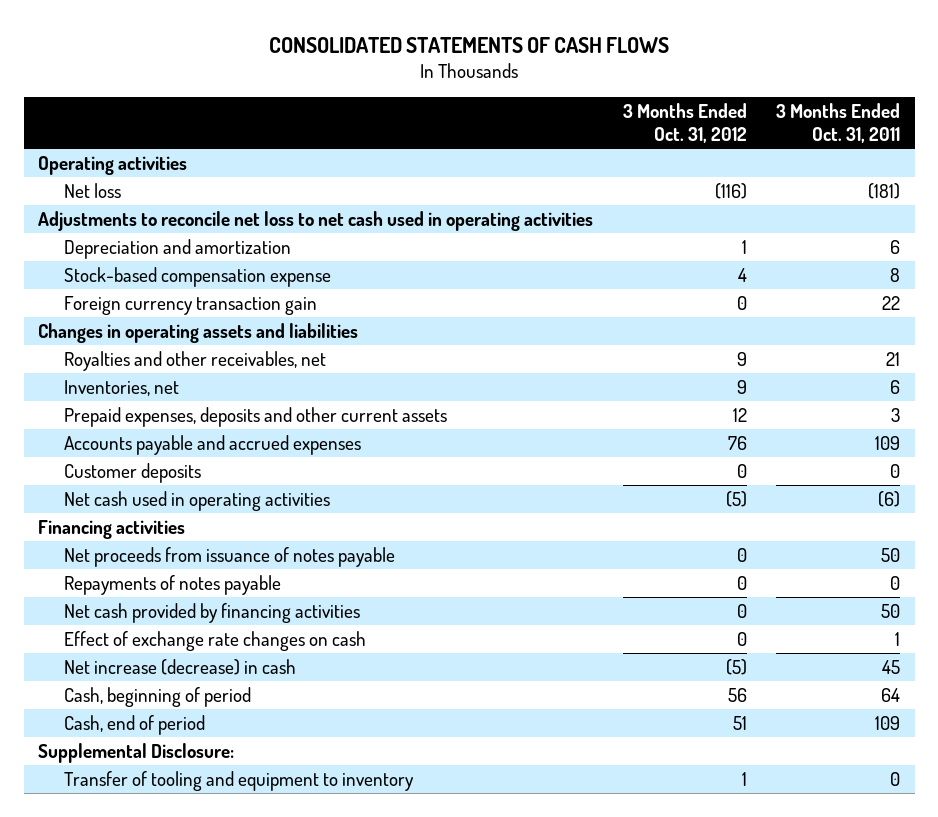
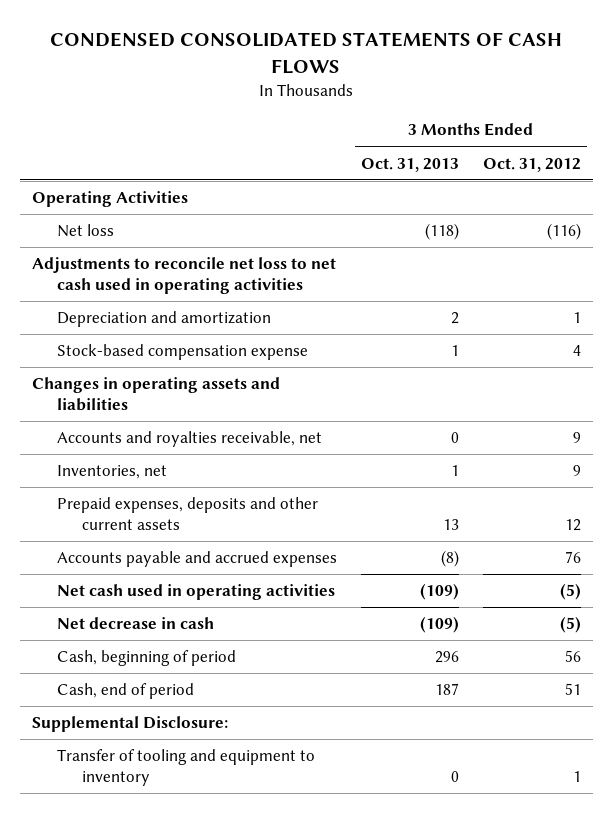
- CONSOLIDATED STATEMENTS OF CASH FLOWS
+ CONDENSED CONSOLIDATED STATEMENTS OF CASH FLOWS
- | 3 Months Ended Oct. 31, 2012 | 3 Months Ended Oct. 31, 2011
+ | 3 Months Ended Oct. 31, 2013 | 3 Months Ended Oct. 31, 2012
- Operating activities
+ Operating Activities
- Foreign currency transaction gain | 0 | 22
- Royalties and other receivables, net | 9 | 21
+ Accounts and royalties receivable, net | 0 | 9
- Customer deposits | 0 | 0
- Financing activities
- Net proceeds from issuance of notes payable | 0 | 50
- Repayments of notes payable | 0 | 0
- Net cash provided by financing activities | 0 | 50
- Effect of exchange rate changes on cash | 0 | 1
- Net increase (decrease) in cash | (5) | 45
+ Net decrease in cash | (109) | (5)

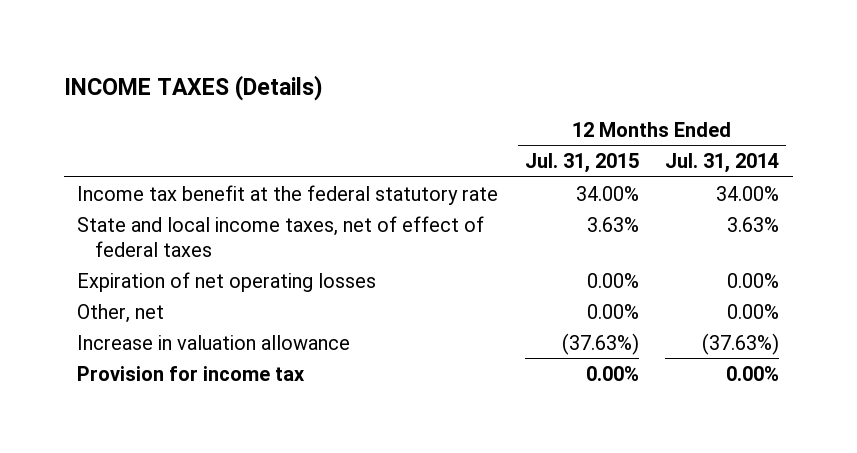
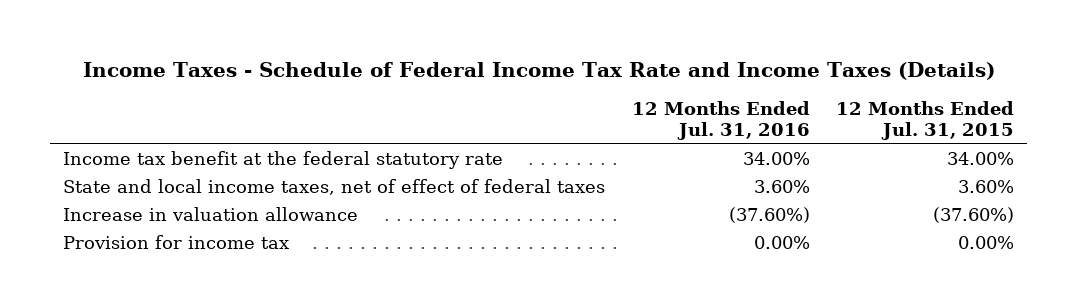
- INCOME TAXES (Details)
+ Income Taxes - Schedule of Federal Income Tax Rate and Income Taxes (Details)
- | 12 Months Ended Jul. 31, 2015 | 12 Months Ended Jul. 31, 2014
+ | 12 Months Ended Jul. 31, 2016 | 12 Months Ended Jul. 31, 2015
- State and local income taxes, net of effect of federal taxes | 3.63% | 3.63%
- Expiration of net operating losses | 0.00% | 0.00%
- Other, net | 0.00% | 0.00%
- Increase in valuation allowance | (37.63%) | (37.63%)
+ State and local income taxes, net of effect of federal taxes | 3.60% | 3.60%
+ Increase in valuation allowance | (37.60%) | (37.60%)

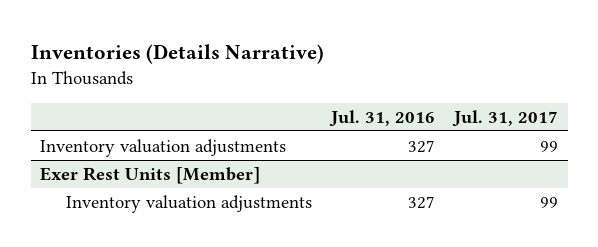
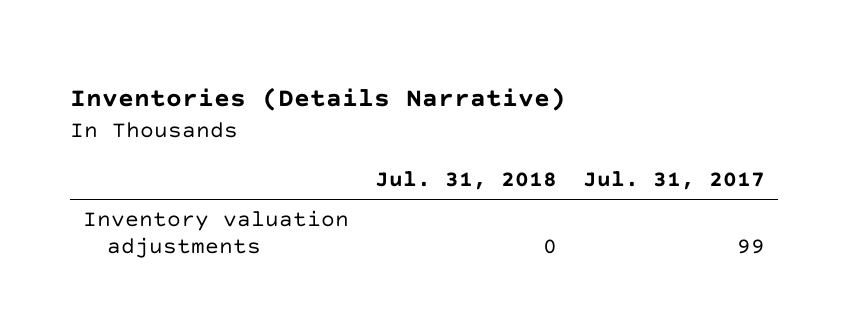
- | Jul. 31, 2016 | Jul. 31, 2017
+ | Jul. 31, 2018 | Jul. 31, 2017
- Exer Rest Units [Member]
- Inventory valuation adjustments | 327 | 99

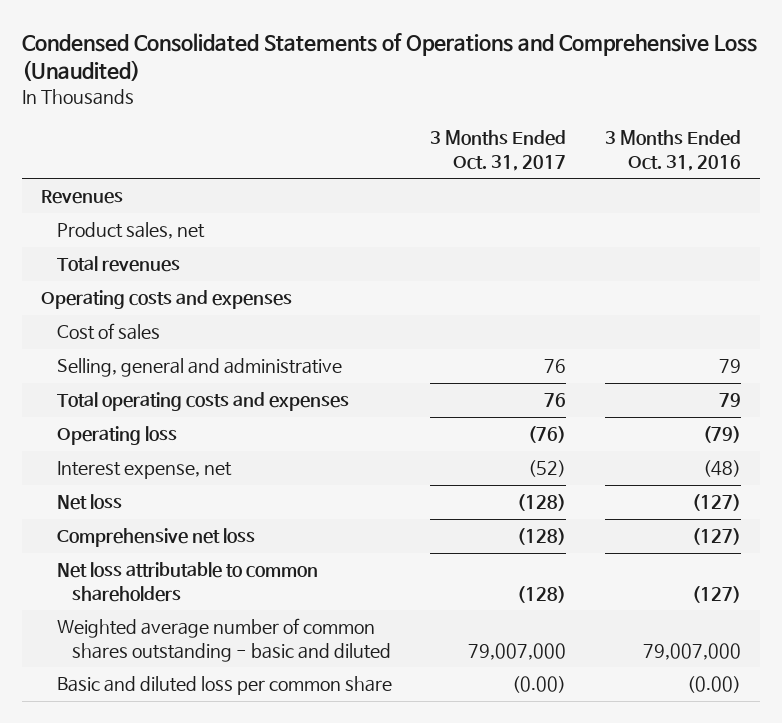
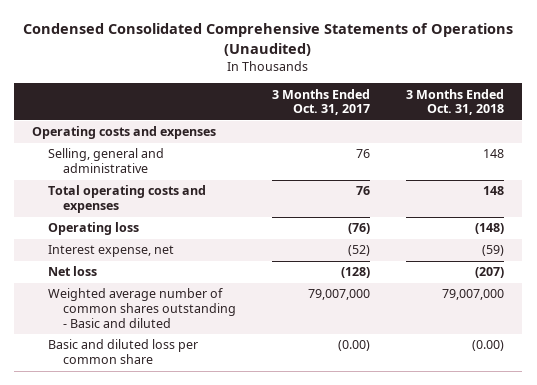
- Condensed Consolidated Statements of Operations and Comprehensive Loss (Unaudited)
+ Condensed Consolidated Comprehensive Statements of Operations (Unaudited)
- | 3 Months Ended Oct. 31, 2017 | 3 Months Ended Oct. 31, 2016
+ | 3 Months Ended Oct. 31, 2017 | 3 Months Ended Oct. 31, 2018
- Revenues
- Product sales, net
- Total revenues
- Cost of sales
- Comprehensive net loss | (128) | (127)
- Net loss attributable to common shareholders | (128) | (127)
- Weighted average number of common shares outstanding - basic and diluted | 79,007,000 | 79,007,000
+ Weighted average number of common shares outstanding - Basic and diluted | 79,007,000 | 79,007,000

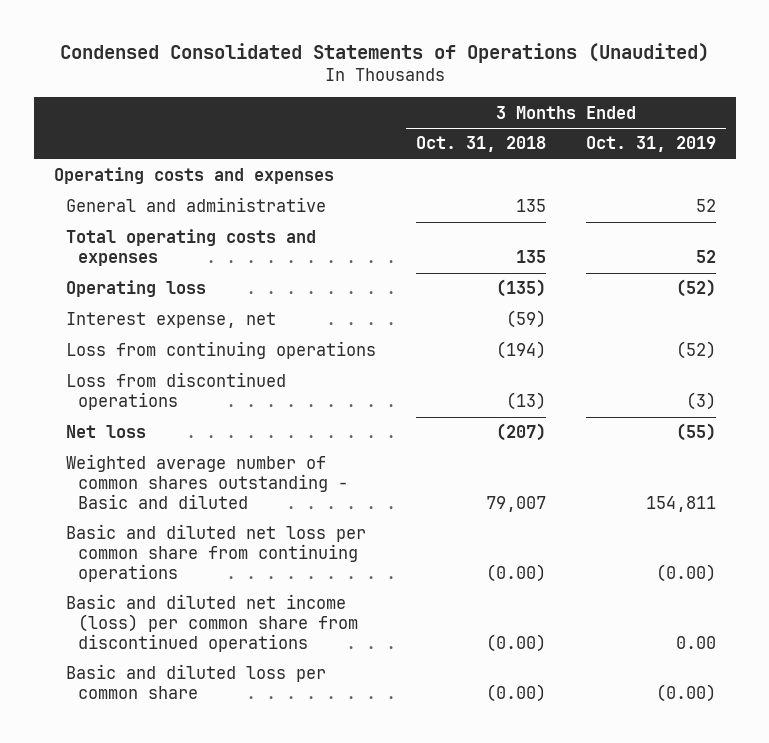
- Condensed Consolidated Comprehensive Statements of Operations (Unaudited)
+ Condensed Consolidated Statements of Operations (Unaudited)
- | 3 Months Ended Oct. 31, 2017 | 3 Months Ended Oct. 31, 2018
+ | 3 Months Ended Oct. 31, 2018 | 3 Months Ended Oct. 31, 2019
- Selling, general and administrative | 76 | 148
- Total operating costs and expenses | 76 | 148
- Operating loss | (76) | (148)
+ General and administrative | 135 | 52
+ Total operating costs and expenses | 135 | 52
+ Operating loss | (135) | (52)
+ Loss from continuing operations | (194) | (52)
+ Loss from discontinued operations | (13) | (3)
- Weighted average number of common shares outstanding - Basic and diluted | 79,007,000 | 79,007,000
+ Weighted average number of common shares outstanding - Basic and diluted | 79,007 | 154,811
+ Basic and diluted net loss per common share from continuing operations | (0.00) | (0.00)
+ Basic and diluted net income (loss) per common share from discontinued operations | (0.00) | 0.00

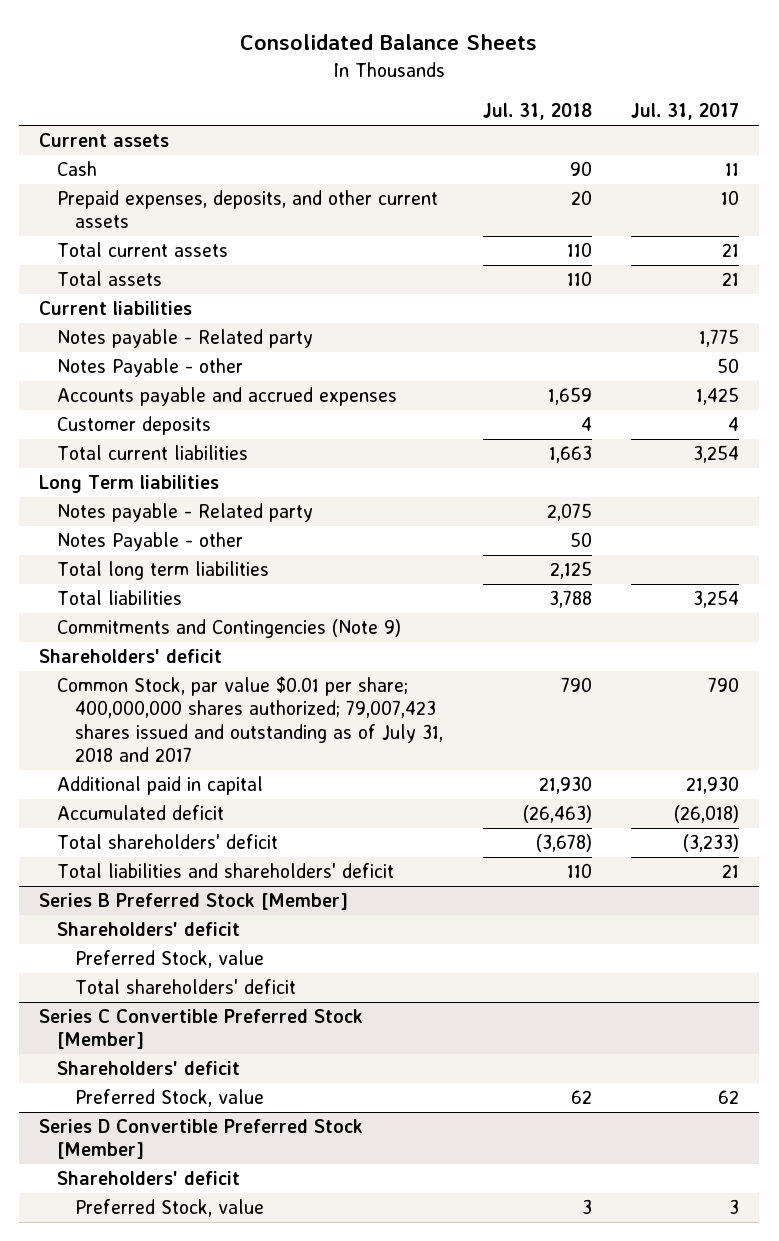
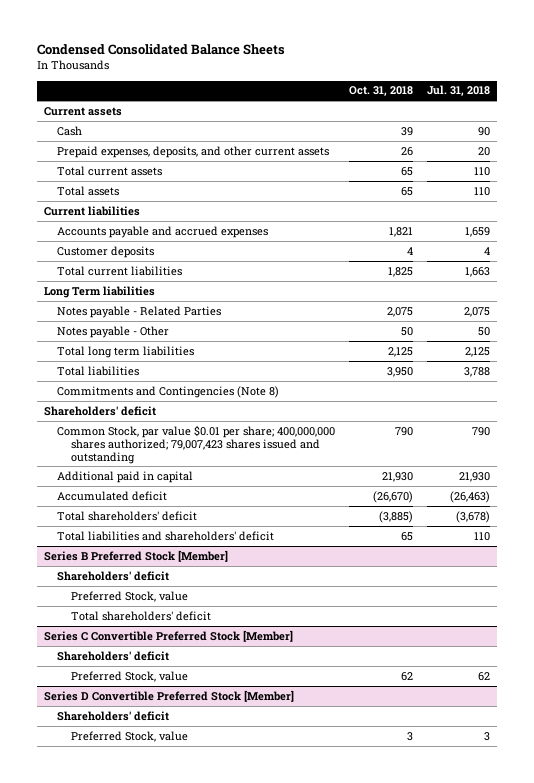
- Consolidated Balance Sheets
+ Condensed Consolidated Balance Sheets
- | Jul. 31, 2018 | Jul. 31, 2017
+ | Oct. 31, 2018 | Jul. 31, 2018
- Notes payable - Related party | | 1,775
- Notes Payable - other | | 50
- Notes payable - Related party | 2,075 |
- Notes Payable - other | 50 |
+ Notes payable - Related Parties | 2,075 | 2,075
+ Notes payable - Other | 50 | 50
- Commitments and Contingencies (Note 9)
+ Commitments and Contingencies (Note 8)
- Common Stock, par value $0.01 per share; 400,000,000 shares authorized; 79,007,423 shares issued and outstanding as of July 31, 2018 and 2017 | 790 | 790
+ Common Stock, par value $0.01 per share; 400,000,000 shares authorized; 79,007,423 shares issued and outstanding | 790 | 790

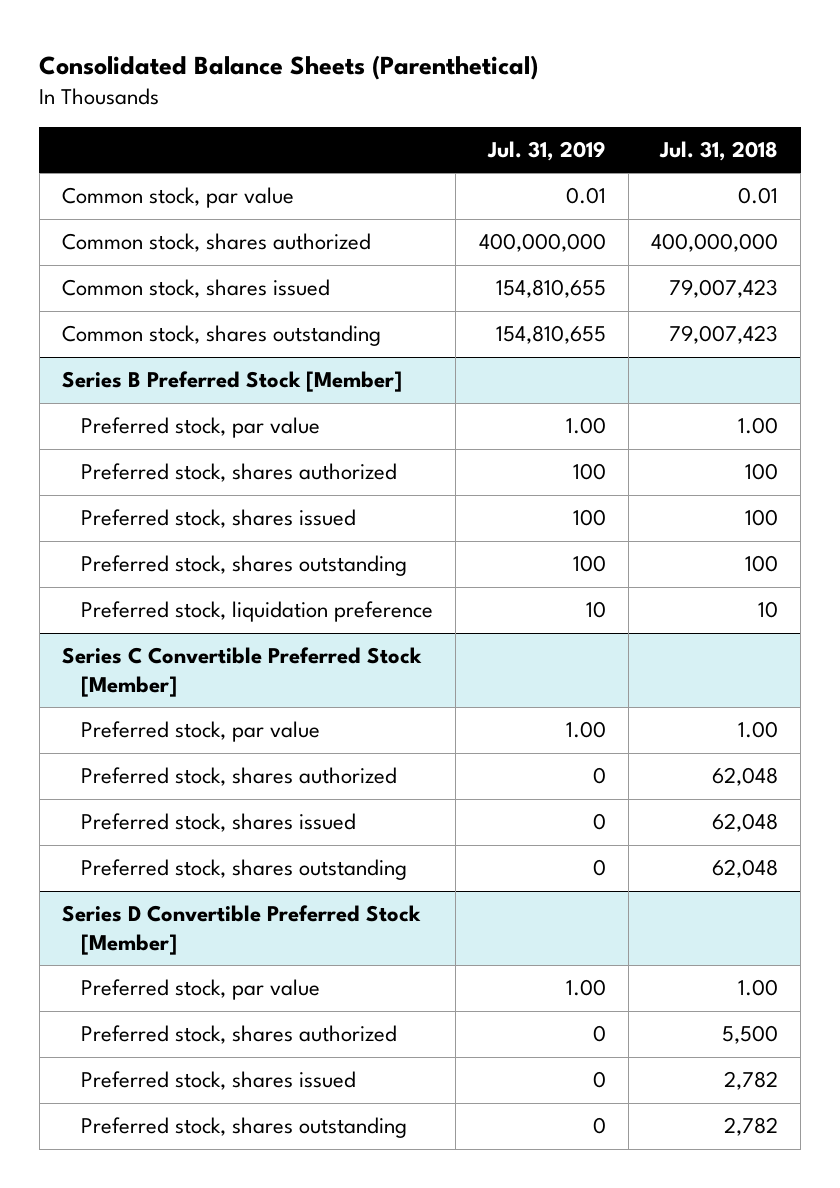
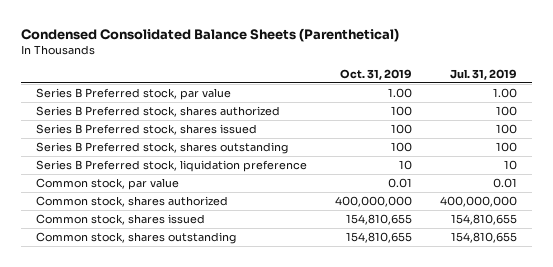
- Consolidated Balance Sheets (Parenthetical)
+ Condensed Consolidated Balance Sheets (Parenthetical)
- | Jul. 31, 2019 | Jul. 31, 2018
+ | Oct. 31, 2019 | Jul. 31, 2019
+ Series B Preferred stock, par value | 1.00 | 1.00
+ Series B Preferred stock, shares authorized | 100 | 100
+ Series B Preferred stock, shares issued | 100 | 100
+ Series B Preferred stock, shares outstanding | 100 | 100
+ Series B Preferred stock, liquidation preference | 10 | 10
- Series B Preferred Stock [Member]
- Preferred stock, par value | 1.00 | 1.00
- Preferred stock, shares authorized | 100 | 100
- Preferred stock, shares issued | 100 | 100
- Preferred stock, shares outstanding | 100 | 100
- Preferred stock, liquidation preference | 10 | 10
- Series C Convertible Preferred Stock [Member]
- Preferred stock, par value | 1.00 | 1.00
- Preferred stock, shares authorized | 0 | 62,048
- Preferred stock, shares issued | 0 | 62,048
- Preferred stock, shares outstanding | 0 | 62,048
- Series D Convertible Preferred Stock [Member]
- Preferred stock, par value | 1.00 | 1.00
- Preferred stock, shares authorized | 0 | 5,500
- Preferred stock, shares issued | 0 | 2,782
- Preferred stock, shares outstanding | 0 | 2,782

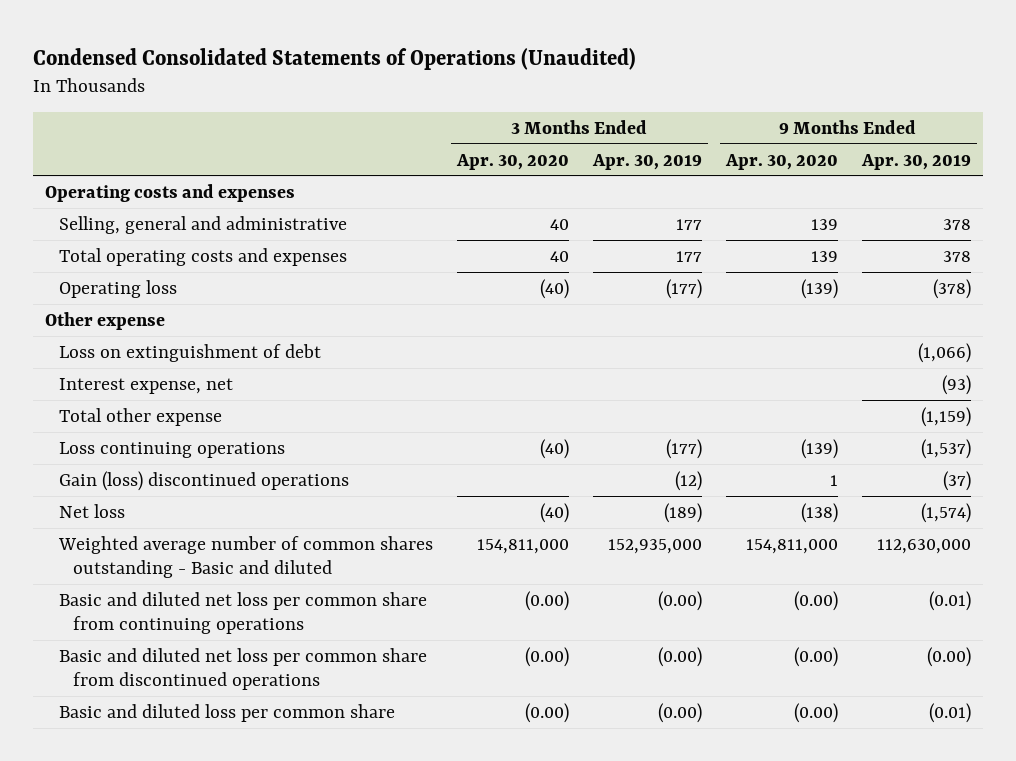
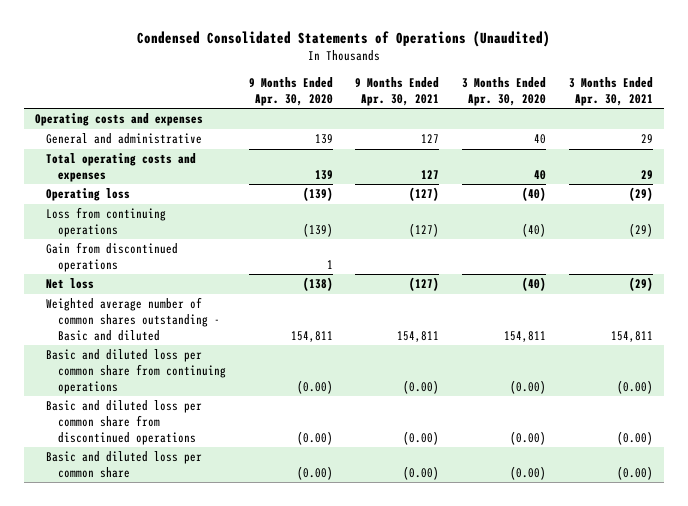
- | 3 Months Ended Apr. 30, 2020 | 3 Months Ended Apr. 30, 2019 | 9 Months Ended Apr. 30, 2020 | 9 Months Ended Apr. 30, 2019
+ | 9 Months Ended Apr. 30, 2020 | 9 Months Ended Apr. 30, 2021 | 3 Months Ended Apr. 30, 2020 | 3 Months Ended Apr. 30, 2021
- Selling, general and administrative | 40 | 177 | 139 | 378
+ General and administrative | 139 | 127 | 40 | 29
- Other expense
- Loss on extinguishment of debt | | | | (1,066)
- Interest expense, net | | | | (93)
- Total other expense | | | | (1,159)
- Loss continuing operations | (40) | (177) | (139) | (1,537)
- Gain (loss) discontinued operations | | (12) | 1 | (37)
+ Loss from continuing operations | (139) | (127) | (40) | (29)
+ Gain from discontinued operations | 1 | | |
- Weighted average number of common shares outstanding - Basic and diluted | 154,811,000 | 152,935,000 | 154,811,000 | 112,630,000
- Basic and diluted net loss per common share from continuing operations | (0.00) | (0.00) | (0.00) | (0.01)
- Basic and diluted net loss per common share from discontinued operations | (0.00) | (0.00) | (0.00) | (0.00)
+ Weighted average number of common shares outstanding - Basic and diluted | 154,811 | 154,811 | 154,811 | 154,811
+ Basic and diluted loss per common share from continuing operations | (0.00) | (0.00) | (0.00) | (0.00)
+ Basic and diluted loss per common share from discontinued operations | (0.00) | (0.00) | (0.00) | (0.00)

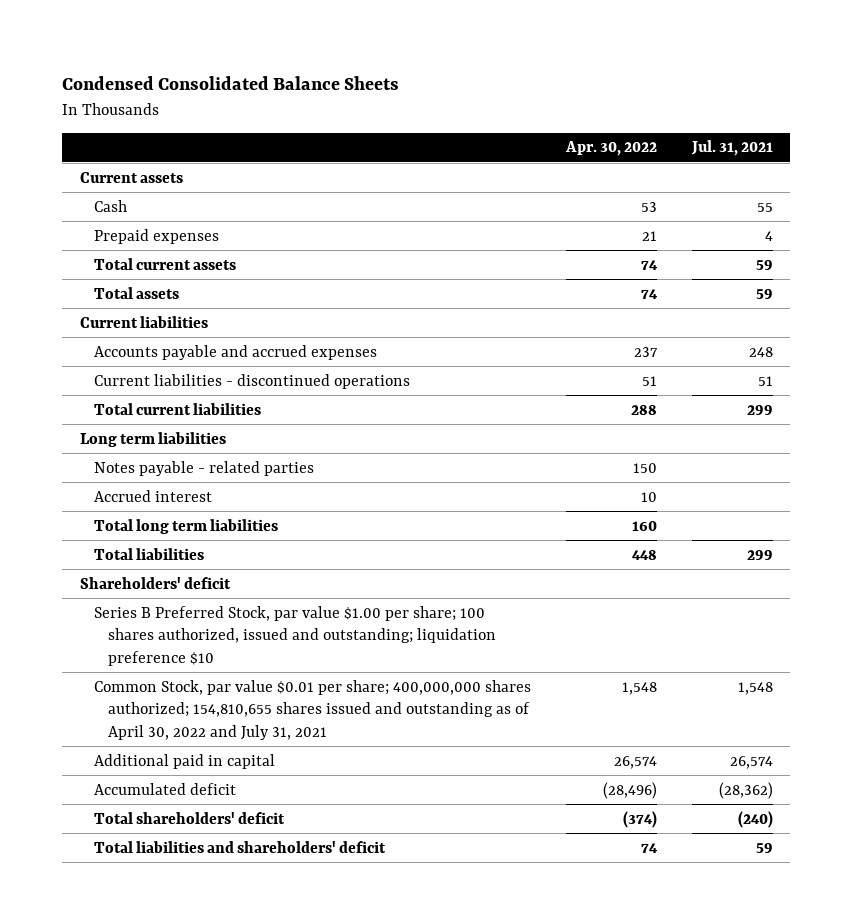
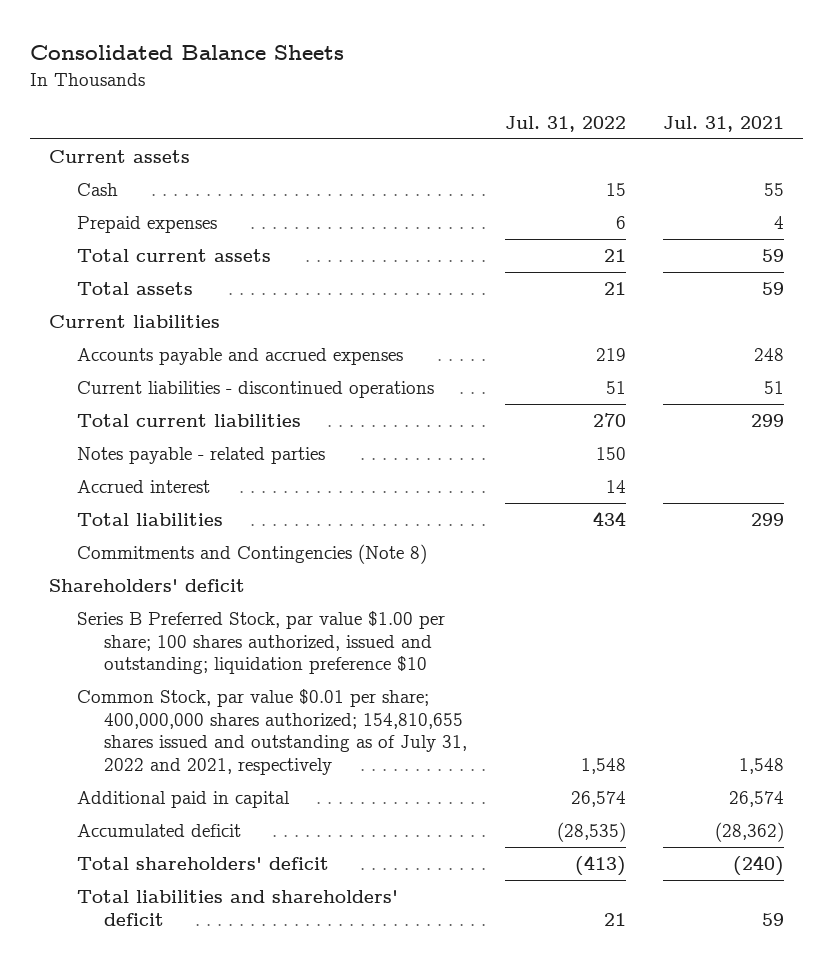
- Condensed Consolidated Balance Sheets
+ Consolidated Balance Sheets
- | Apr. 30, 2022 | Jul. 31, 2021
+ | Jul. 31, 2022 | Jul. 31, 2021
- Long term liabilities
- Total long term liabilities | 160 |
+ Commitments and Contingencies (Note 8)
- Common Stock, par value $0.01 per share; 400,000,000 shares authorized; 154,810,655 shares issued and outstanding as of April 30, 2022 and July 31, 2021 | 1,548 | 1,548
+ Common Stock, par value $0.01 per share; 400,000,000 shares authorized; 154,810,655 shares issued and outstanding as of July 31, 2022 and 2021, respectively | 1,548 | 1,548

